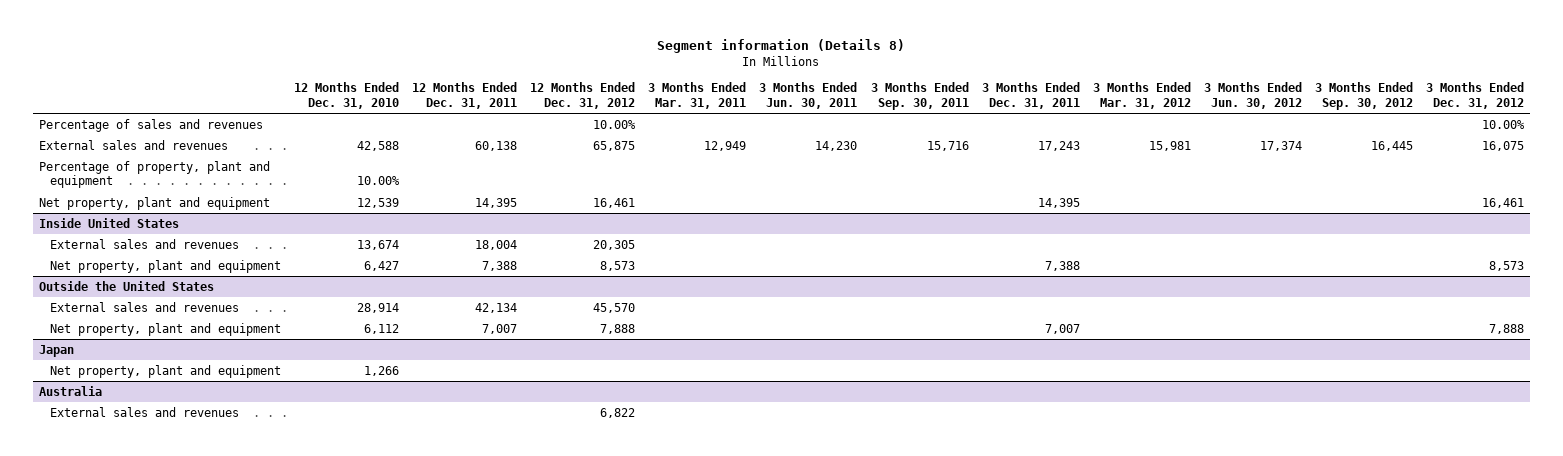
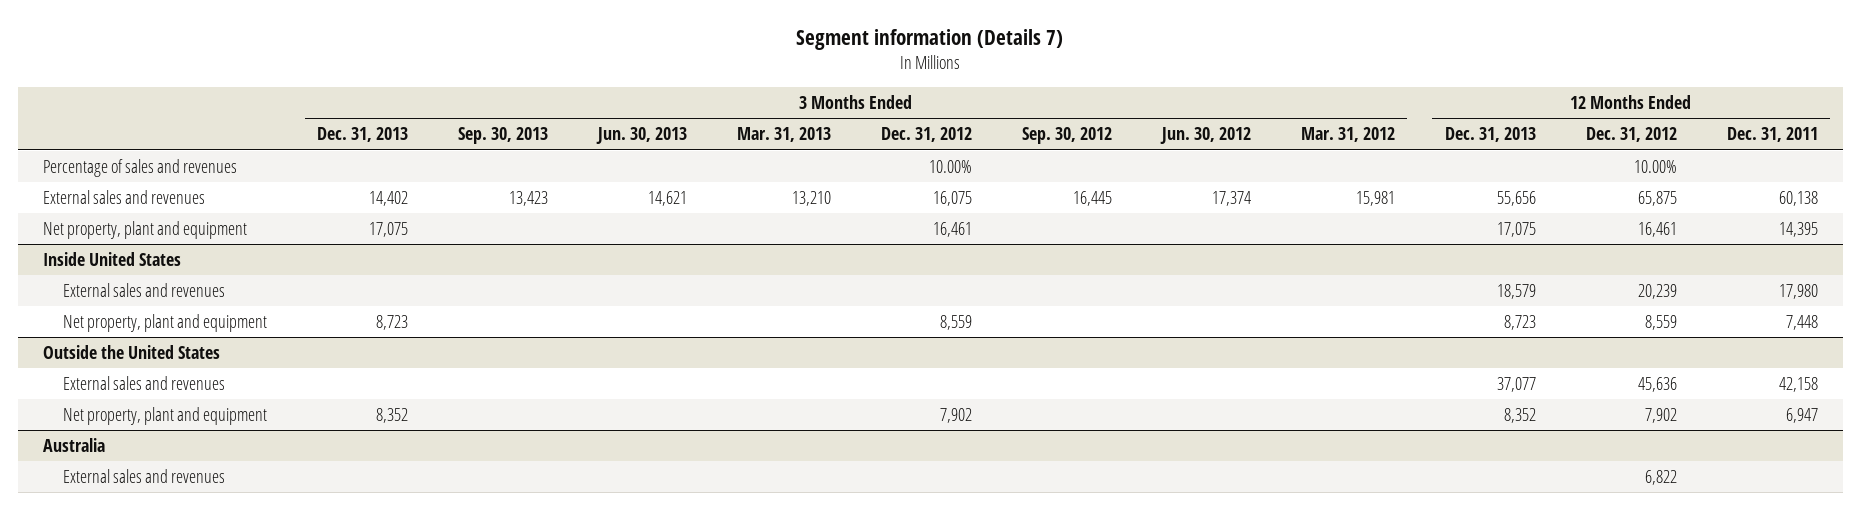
- Segment information (Details 8)
+ Segment information (Details 7)
- | 12 Months Ended Dec. 31, 2010 | 12 Months Ended Dec. 31, 2011 | 12 Months Ended Dec. 31, 2012 | 3 Months Ended Mar. 31, 2011 | 3 Months Ended Jun. 30, 2011 | 3 Months Ended Sep. 30, 2011 | 3 Months Ended Dec. 31, 2011 | 3 Months Ended Mar. 31, 2012 | 3 Months Ended Jun. 30, 2012 | 3 Months Ended Sep. 30, 2012 | 3 Months Ended Dec. 31, 2012
+ | 3 Months Ended Dec. 31, 2013 | 3 Months Ended Sep. 30, 2013 | 3 Months Ended Jun. 30, 2013 | 3 Months Ended Mar. 31, 2013 | 3 Months Ended Dec. 31, 2012 | 3 Months Ended Sep. 30, 2012 | 3 Months Ended Jun. 30, 2012 | 3 Months Ended Mar. 31, 2012 | 12 Months Ended Dec. 31, 2013 | 12 Months Ended Dec. 31, 2012 | 12 Months Ended Dec. 31, 2011
- Percentage of property, plant and equipment | 10.00% | | | | | | | | | |
@ Inside United States
- External sales and revenues | 13,674 | 18,004 | 20,305 | | | | | | | |
- Net property, plant and equipment | 6,427 | 7,388 | 8,573 | | | | 7,388 | | | | 8,573
+ External sales and revenues | | | | | | | | | 18,579 | 20,239 | 17,980
+ Net property, plant and equipment | 8,723 | | | | 8,559 | | | | 8,723 | 8,559 | 7,448
@ Outside the United States
- External sales and revenues | 28,914 | 42,134 | 45,570 | | | | | | | |
- Net property, plant and equipment | 6,112 | 7,007 | 7,888 | | | | 7,007 | | | | 7,888
- Japan
- Net property, plant and equipment | 1,266 | | | | | | | | | |
@ Outside the United States
+ External sales and revenues | | | | | | | | | 37,077 | 45,636 | 42,158
+ Net property, plant and equipment | 8,352 | | | | 7,902 | | | | 8,352 | 7,902 | 6,947

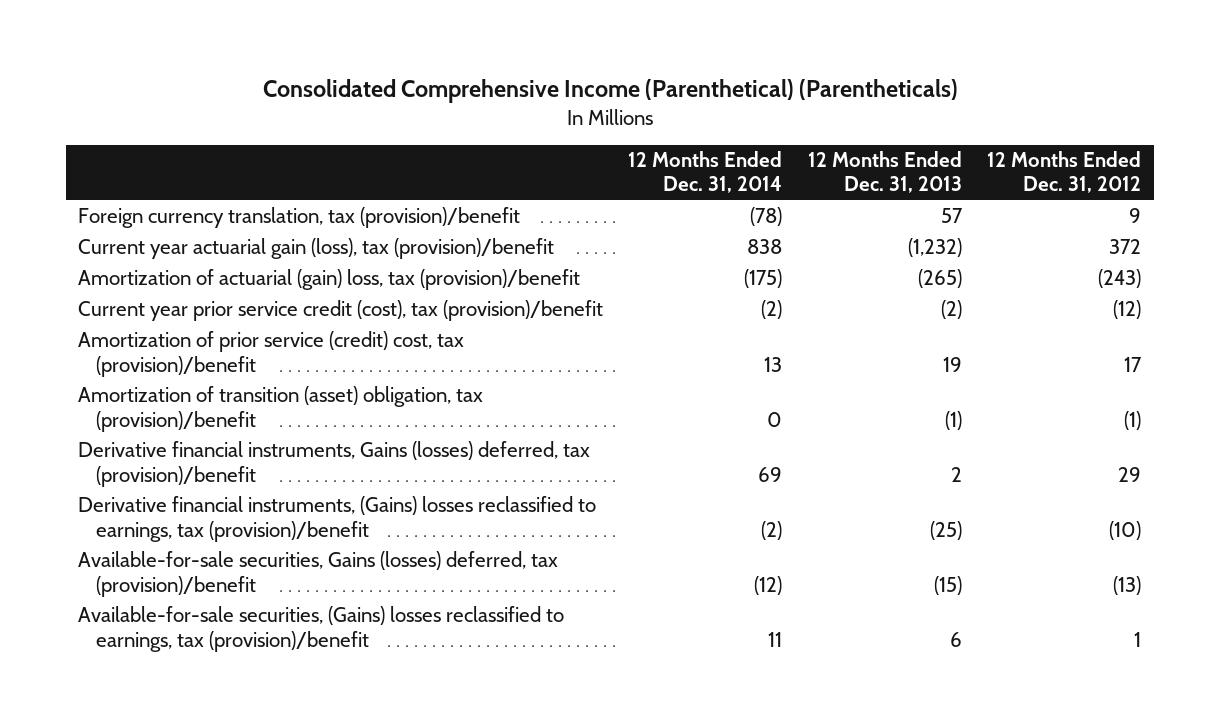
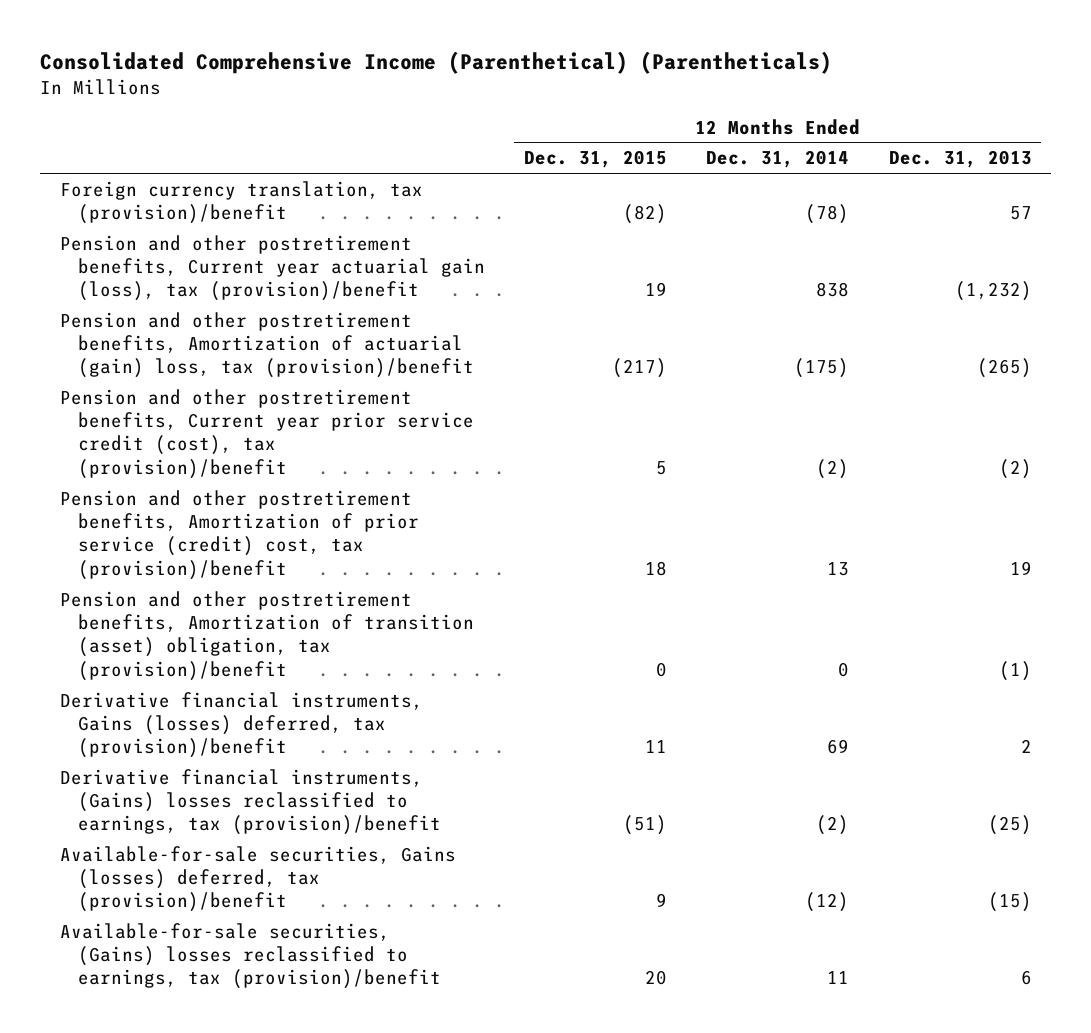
- | 12 Months Ended Dec. 31, 2014 | 12 Months Ended Dec. 31, 2013 | 12 Months Ended Dec. 31, 2012
+ | 12 Months Ended Dec. 31, 2015 | 12 Months Ended Dec. 31, 2014 | 12 Months Ended Dec. 31, 2013
- Current year actuarial gain (loss), tax (provision)/benefit | 838 | (1,232) | 372
- Amortization of actuarial (gain) loss, tax (provision)/benefit | (175) | (265) | (243)
- Current year prior service credit (cost), tax (provision)/benefit | (2) | (2) | (12)
- Amortization of prior service (credit) cost, tax (provision)/benefit | 13 | 19 | 17
- Amortization of transition (asset) obligation, tax (provision)/benefit | 0 | (1) | (1)
+ Pension and other postretirement benefits, Current year actuarial gain (loss), tax (provision)/benefit | 19 | 838 | (1,232)
+ Pension and other postretirement benefits, Amortization of actuarial (gain) loss, tax (provision)/benefit | (217) | (175) | (265)
+ Pension and other postretirement benefits, Current year prior service credit (cost), tax (provision)/benefit | 5 | (2) | (2)
+ Pension and other postretirement benefits, Amortization of prior service (credit) cost, tax (provision)/benefit | 18 | 13 | 19
+ Pension and other postretirement benefits, Amortization of transition (asset) obligation, tax (provision)/benefit | 0 | 0 | (1)

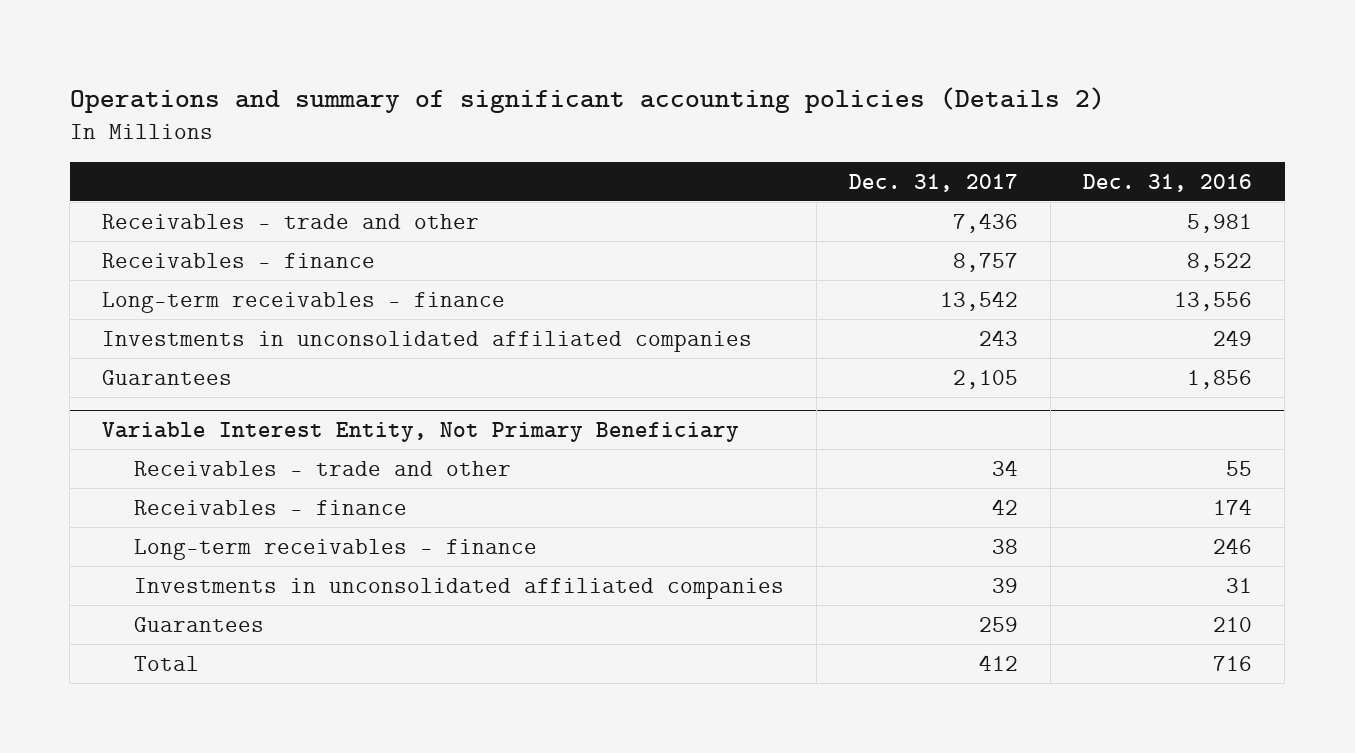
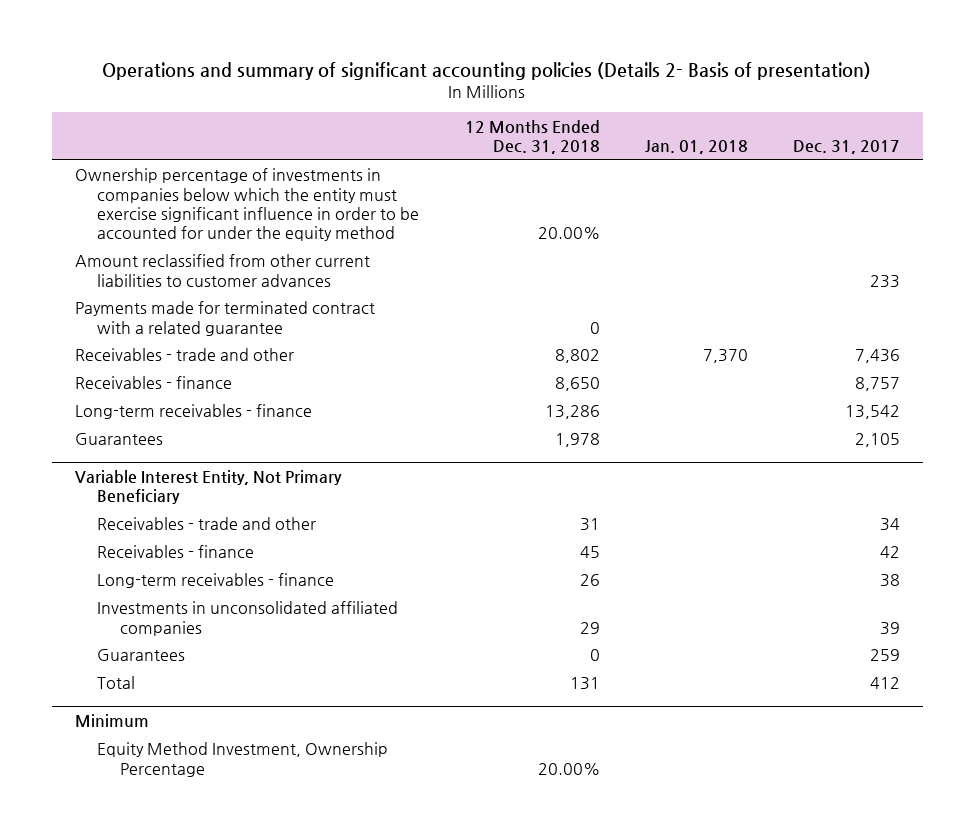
- Operations and summary of significant accounting policies (Details 2)
+ Operations and summary of significant accounting policies (Details 2- Basis of presentation)
- | Dec. 31, 2017 | Dec. 31, 2016
+ | 12 Months Ended Dec. 31, 2018 | Jan. 01, 2018 | Dec. 31, 2017
+ Ownership percentage of investments in companies below which the entity must exercise significant influence in order to be accounted for under the equity method | 20.00% | |
+ Amount reclassified from other current liabilities to customer advances | | | 233
+ Payments made for terminated contract with a related guarantee | 0 | |
- Investments in unconsolidated affiliated companies | 243 | 249
+ Minimum
+ Equity Method Investment, Ownership Percentage | 20.00% | |

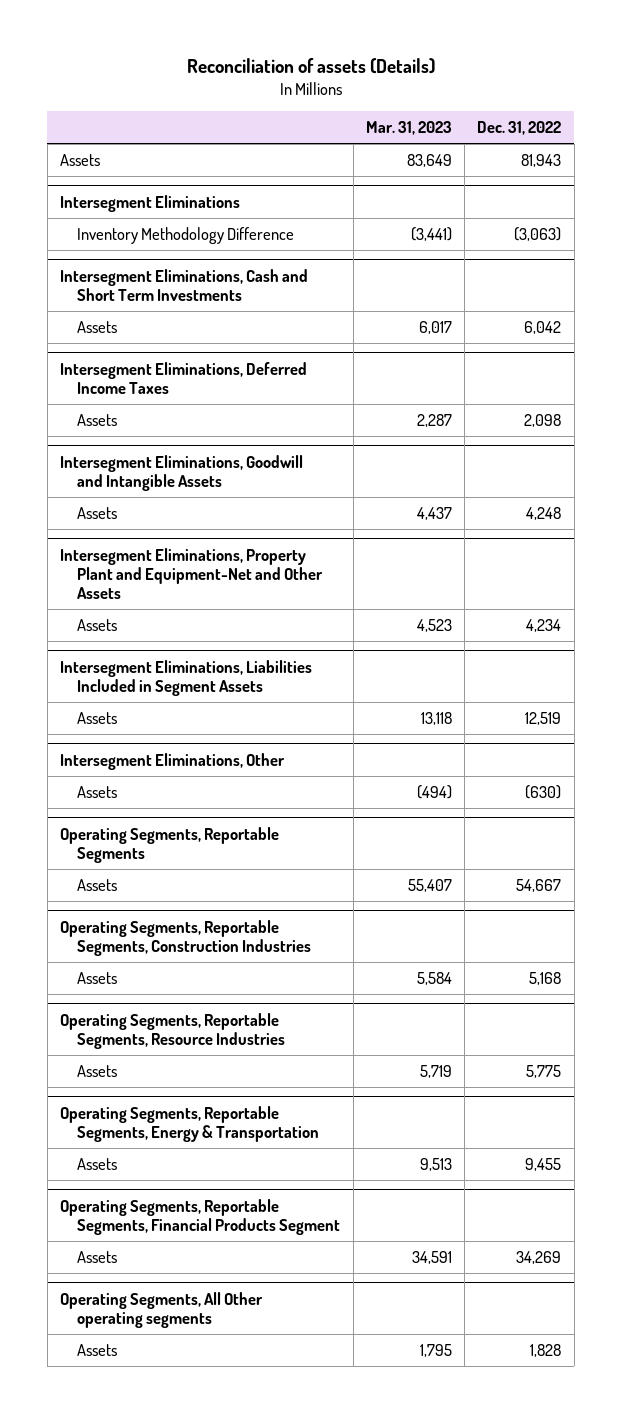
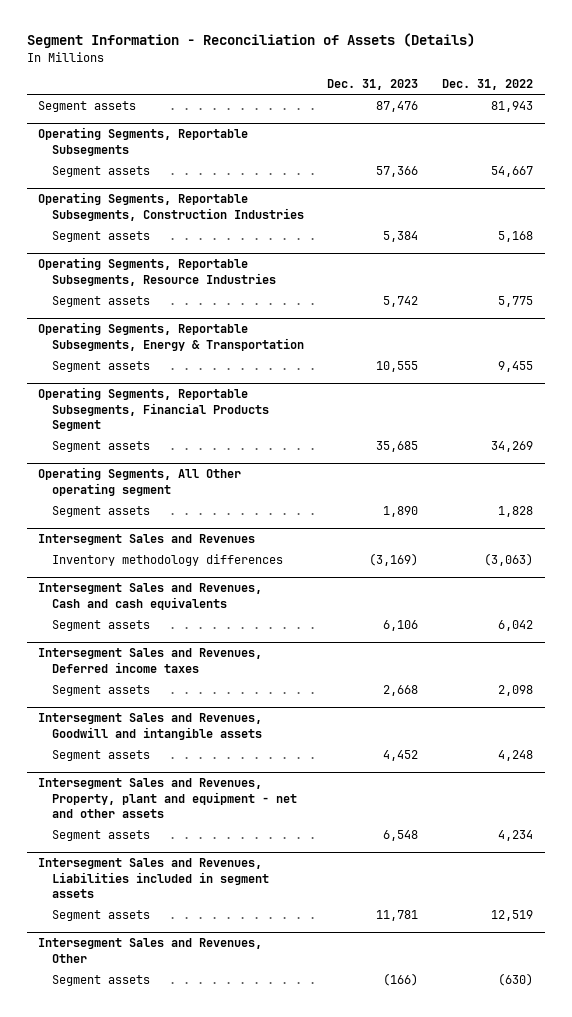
- Reconciliation of assets (Details)
+ Segment Information - Reconciliation of Assets (Details)
- | Mar. 31, 2023 | Dec. 31, 2022
+ | Dec. 31, 2023 | Dec. 31, 2022
- Assets | 83,649 | 81,943
- Intersegment Eliminations
- Inventory Methodology Difference | (3,441) | (3,063)
- Intersegment Eliminations, Cash and Short Term Investments
- Assets | 6,017 | 6,042
- Intersegment Eliminations, Deferred Income Taxes
- Assets | 2,287 | 2,098
- Intersegment Eliminations, Goodwill and Intangible Assets
- Assets | 4,437 | 4,248
- Intersegment Eliminations, Property Plant and Equipment-Net and Other Assets
- Assets | 4,523 | 4,234
- Intersegment Eliminations, Liabilities Included in Segment Assets
- Assets | 13,118 | 12,519
- Intersegment Eliminations, Other
- Assets | (494) | (630)
- Operating Segments, Reportable Segments
- Assets | 55,407 | 54,667
- Operating Segments, Reportable Segments, Construction Industries
- Assets | 5,584 | 5,168
- Operating Segments, Reportable Segments, Resource Industries
- Assets | 5,719 | 5,775
- Operating Segments, Reportable Segments, Energy & Transportation
- Assets | 9,513 | 9,455
- Operating Segments, Reportable Segments, Financial Products Segment
- Assets | 34,591 | 34,269
- Operating Segments, All Other operating segments
- Assets | 1,795 | 1,828
+ Segment assets | 87,476 | 81,943
+ Operating Segments, Reportable Subsegments
+ Segment assets | 57,366 | 54,667
+ Operating Segments, Reportable Subsegments, Construction Industries
+ Segment assets | 5,384 | 5,168
+ Operating Segments, Reportable Subsegments, Resource Industries
+ Segment assets | 5,742 | 5,775
+ Operating Segments, Reportable Subsegments, Energy & Transportation
+ Segment assets | 10,555 | 9,455
+ Operating Segments, Reportable Subsegments, Financial Products Segment
+ Segment assets | 35,685 | 34,269
+ Operating Segments, All Other operating segment
+ Segment assets | 1,890 | 1,828
+ Intersegment Sales and Revenues
+ Inventory methodology differences | (3,169) | (3,063)
+ Intersegment Sales and Revenues, Cash and cash equivalents
+ Segment assets | 6,106 | 6,042
+ Intersegment Sales and Revenues, Deferred income taxes
+ Segment assets | 2,668 | 2,098
+ Intersegment Sales and Revenues, Goodwill and intangible assets
+ Segment assets | 4,452 | 4,248
+ Intersegment Sales and Revenues, Property, plant and equipment - net and other assets
+ Segment assets | 6,548 | 4,234
+ Intersegment Sales and Revenues, Liabilities included in segment assets
+ Segment assets | 11,781 | 12,519
+ Intersegment Sales and Revenues, Other
+ Segment assets | (166) | (630)

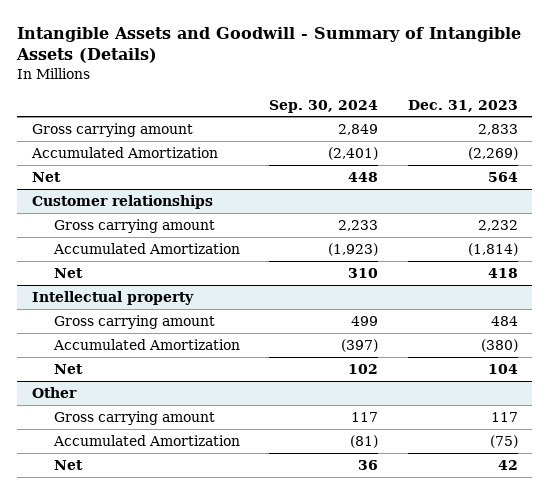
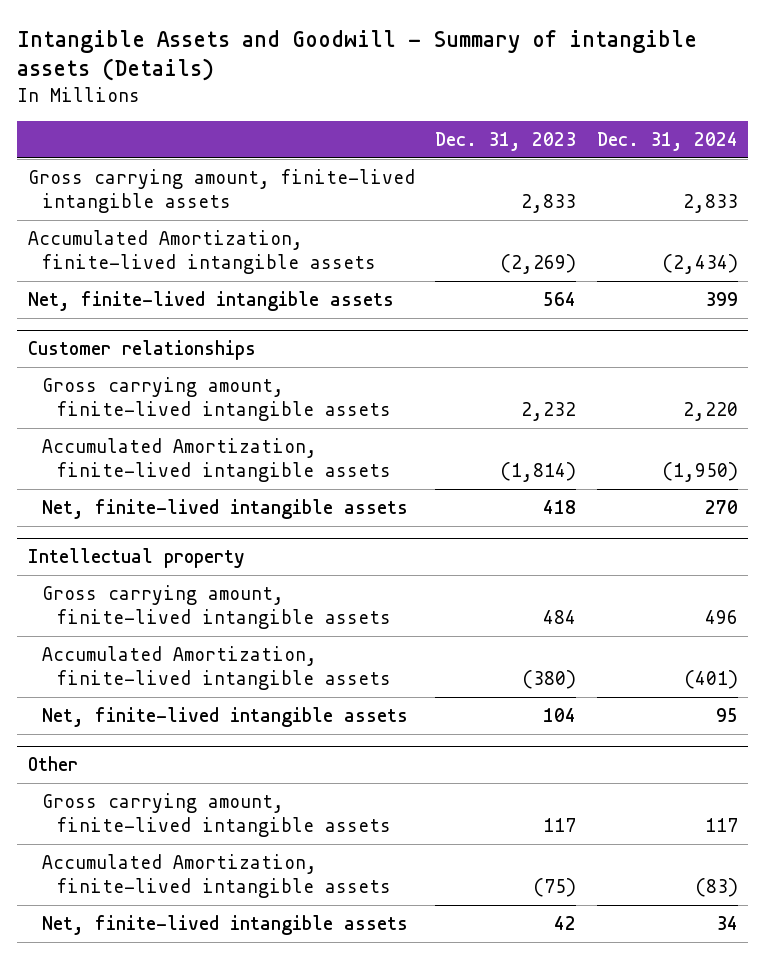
- Intangible Assets and Goodwill - Summary of Intangible Assets (Details)
+ Intangible Assets and Goodwill - Summary of intangible assets (Details)
- | Sep. 30, 2024 | Dec. 31, 2023
+ | Dec. 31, 2023 | Dec. 31, 2024
- Gross carrying amount | 2,849 | 2,833
- Accumulated Amortization | (2,401) | (2,269)
- Net | 448 | 564
+ Gross carrying amount, finite-lived intangible assets | 2,833 | 2,833
+ Accumulated Amortization, finite-lived intangible assets | (2,269) | (2,434)
+ Net, finite-lived intangible assets | 564 | 399
@ Customer relationships
- Gross carrying amount | 2,233 | 2,232
- Accumulated Amortization | (1,923) | (1,814)
- Net | 310 | 418
+ Gross carrying amount, finite-lived intangible assets | 2,232 | 2,220
+ Accumulated Amortization, finite-lived intangible assets | (1,814) | (1,950)
+ Net, finite-lived intangible assets | 418 | 270
@ Intellectual property
- Gross carrying amount | 499 | 484
- Accumulated Amortization | (397) | (380)
- Net | 102 | 104
+ Gross carrying amount, finite-lived intangible assets | 484 | 496
+ Accumulated Amortization, finite-lived intangible assets | (380) | (401)
+ Net, finite-lived intangible assets | 104 | 95
@ Other
- Gross carrying amount | 117 | 117
- Accumulated Amortization | (81) | (75)
- Net | 36 | 42
+ Gross carrying amount, finite-lived intangible assets | 117 | 117
+ Accumulated Amortization, finite-lived intangible assets | (75) | (83)
+ Net, finite-lived intangible assets | 42 | 34

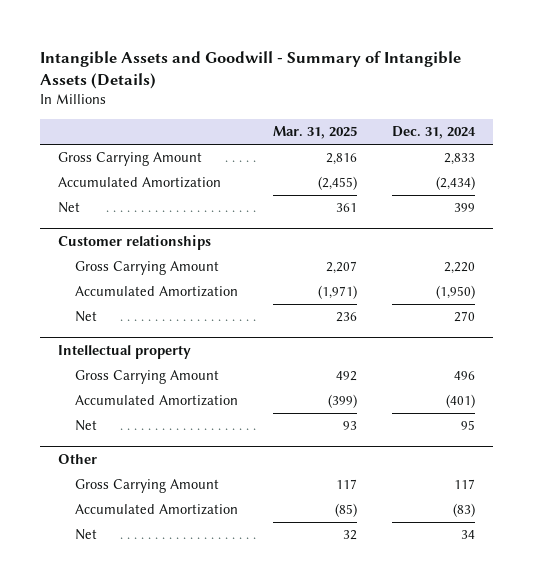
- Intangible Assets and Goodwill - Summary of intangible assets (Details)
+ Intangible Assets and Goodwill - Summary of Intangible Assets (Details)
- | Dec. 31, 2023 | Dec. 31, 2024
+ | Mar. 31, 2025 | Dec. 31, 2024
- Gross carrying amount, finite-lived intangible assets | 2,833 | 2,833
- Accumulated Amortization, finite-lived intangible assets | (2,269) | (2,434)
- Net, finite-lived intangible assets | 564 | 399
+ Gross Carrying Amount | 2,816 | 2,833
+ Accumulated Amortization | (2,455) | (2,434)
+ Net | 361 | 399
@ Customer relationships
- Gross carrying amount, finite-lived intangible assets | 2,232 | 2,220
- Accumulated Amortization, finite-lived intangible assets | (1,814) | (1,950)
- Net, finite-lived intangible assets | 418 | 270
+ Gross Carrying Amount | 2,207 | 2,220
+ Accumulated Amortization | (1,971) | (1,950)
+ Net | 236 | 270
@ Intellectual property
- Gross carrying amount, finite-lived intangible assets | 484 | 496
- Accumulated Amortization, finite-lived intangible assets | (380) | (401)
- Net, finite-lived intangible assets | 104 | 95
+ Gross Carrying Amount | 492 | 496
+ Accumulated Amortization | (399) | (401)
+ Net | 93 | 95
@ Other
- Gross carrying amount, finite-lived intangible assets | 117 | 117
- Accumulated Amortization, finite-lived intangible assets | (75) | (83)
- Net, finite-lived intangible assets | 42 | 34
+ Gross Carrying Amount | 117 | 117
+ Accumulated Amortization | (85) | (83)
+ Net | 32 | 34

